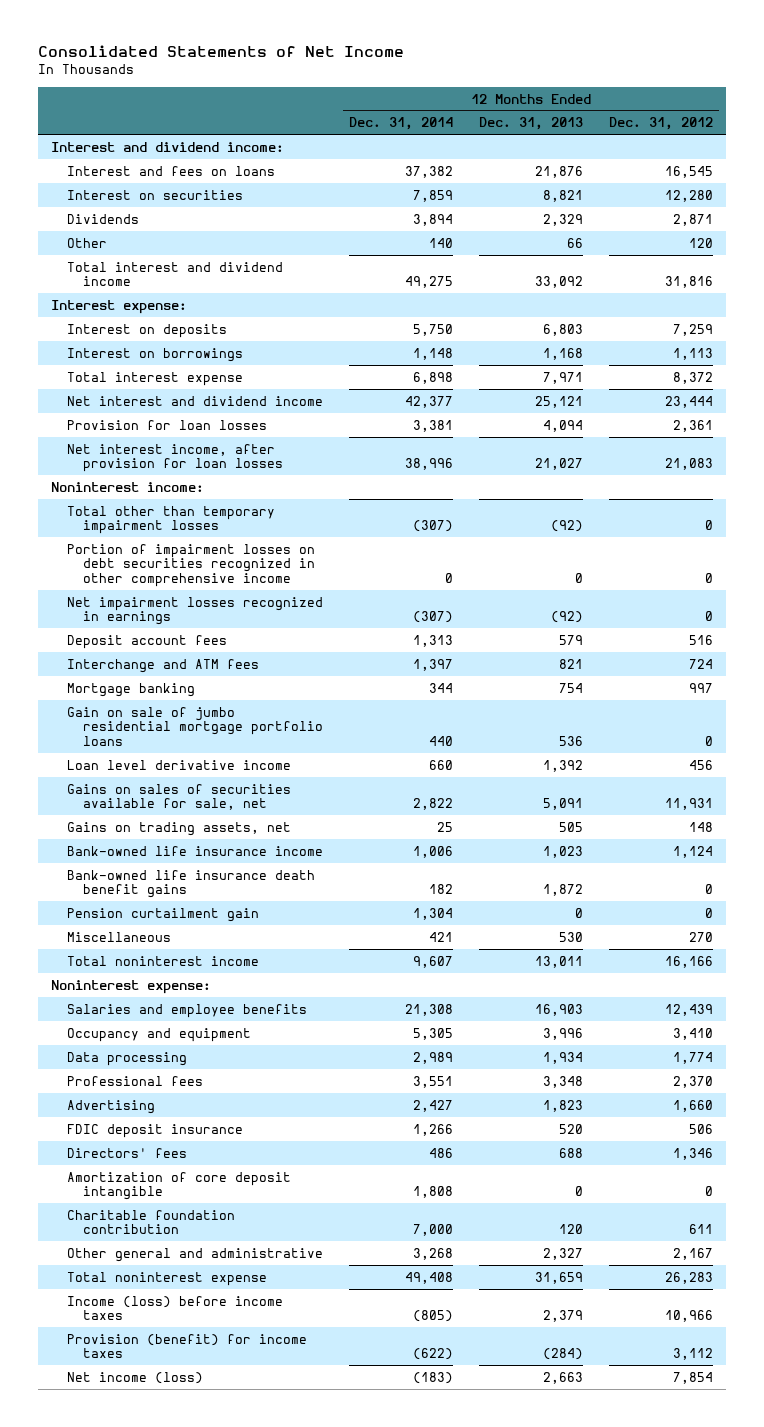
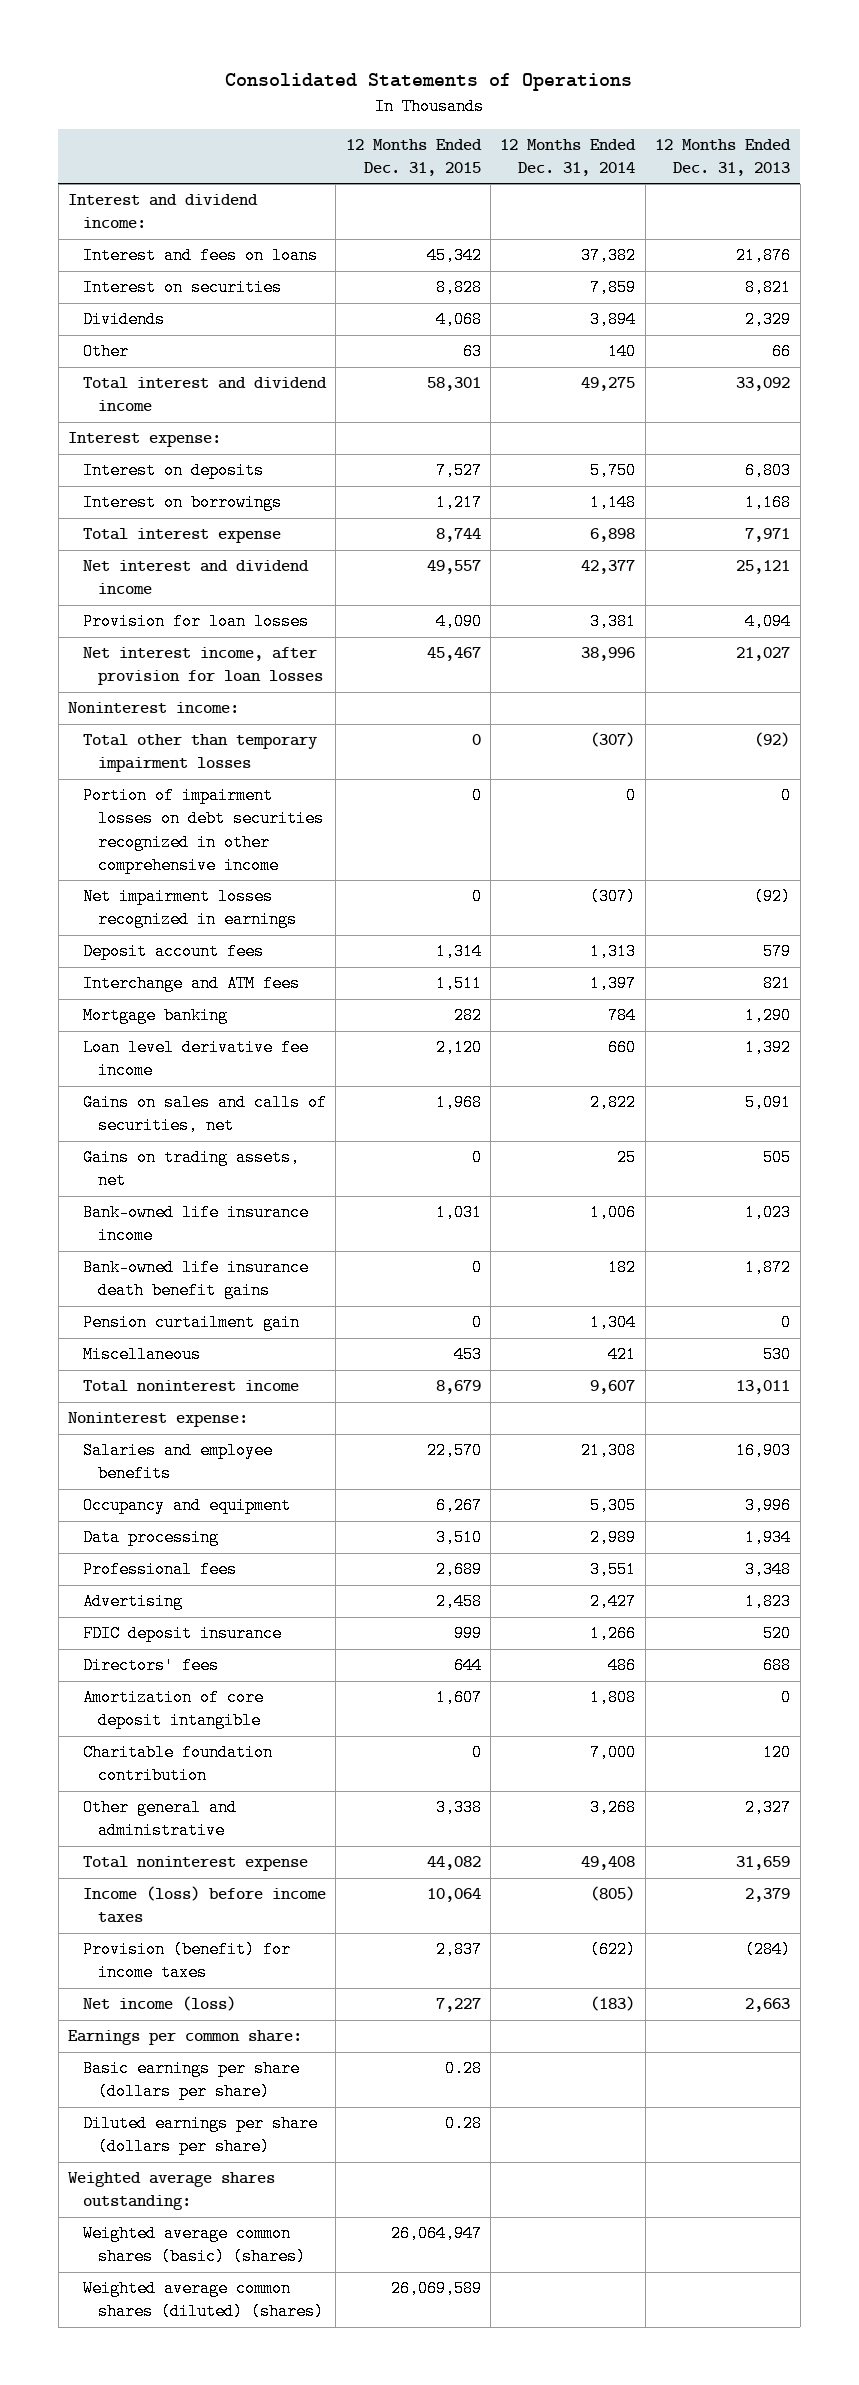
- Consolidated Statements of Net Income
+ Consolidated Statements of Operations
- | 12 Months Ended Dec. 31, 2014 | 12 Months Ended Dec. 31, 2013 | 12 Months Ended Dec. 31, 2012
+ | 12 Months Ended Dec. 31, 2015 | 12 Months Ended Dec. 31, 2014 | 12 Months Ended Dec. 31, 2013
- Mortgage banking | 344 | 754 | 997
- Gain on sale of jumbo residential mortgage portfolio loans | 440 | 536 | 0
- Loan level derivative income | 660 | 1,392 | 456
- Gains on sales of securities available for sale, net | 2,822 | 5,091 | 11,931
+ Mortgage banking | 282 | 784 | 1,290
+ Loan level derivative fee income | 2,120 | 660 | 1,392
+ Gains on sales and calls of securities, net | 1,968 | 2,822 | 5,091
+ Earnings per common share:
+ Basic earnings per share (dollars per share) | 0.28 | |
+ Diluted earnings per share (dollars per share) | 0.28 | |
+ Weighted average shares outstanding:
+ Weighted average common shares (basic) (shares) | 26,064,947 | |
+ Weighted average common shares (diluted) (shares) | 26,069,589 | |

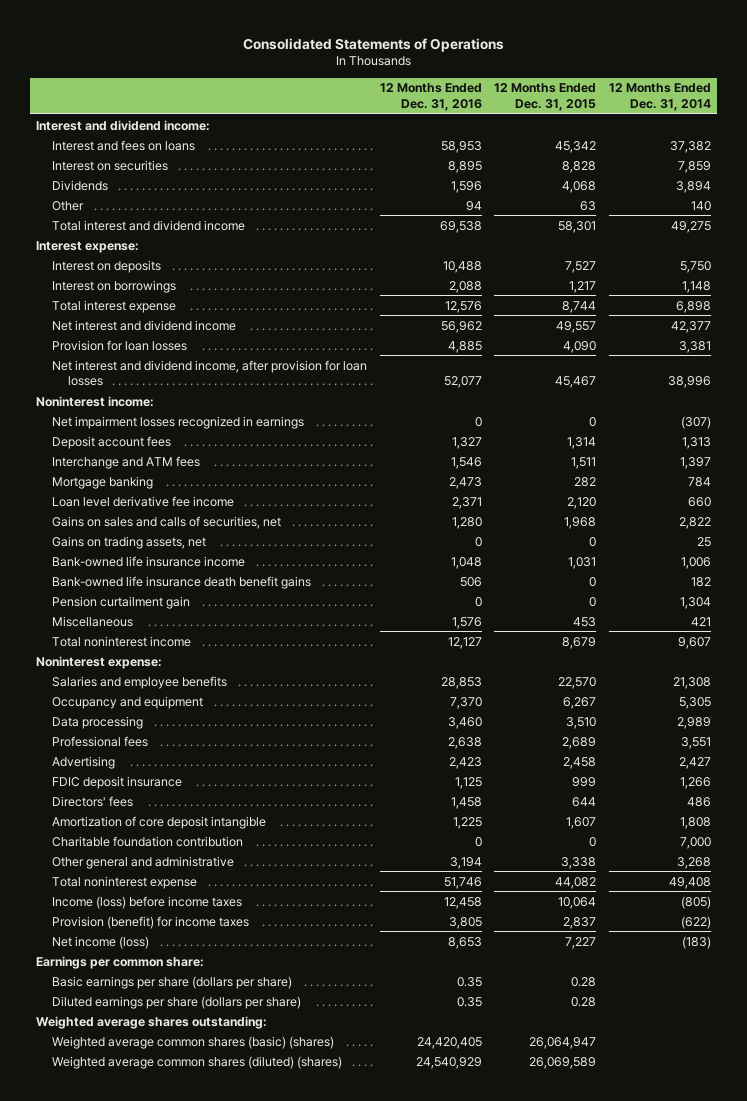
- | 12 Months Ended Dec. 31, 2015 | 12 Months Ended Dec. 31, 2014 | 12 Months Ended Dec. 31, 2013
+ | 12 Months Ended Dec. 31, 2016 | 12 Months Ended Dec. 31, 2015 | 12 Months Ended Dec. 31, 2014
- Net interest income, after provision for loan losses | 45,467 | 38,996 | 21,027
+ Net interest and dividend income, after provision for loan losses | 52,077 | 45,467 | 38,996
- Total other than temporary impairment losses | 0 | (307) | (92)
- Portion of impairment losses on debt securities recognized in other comprehensive income | 0 | 0 | 0

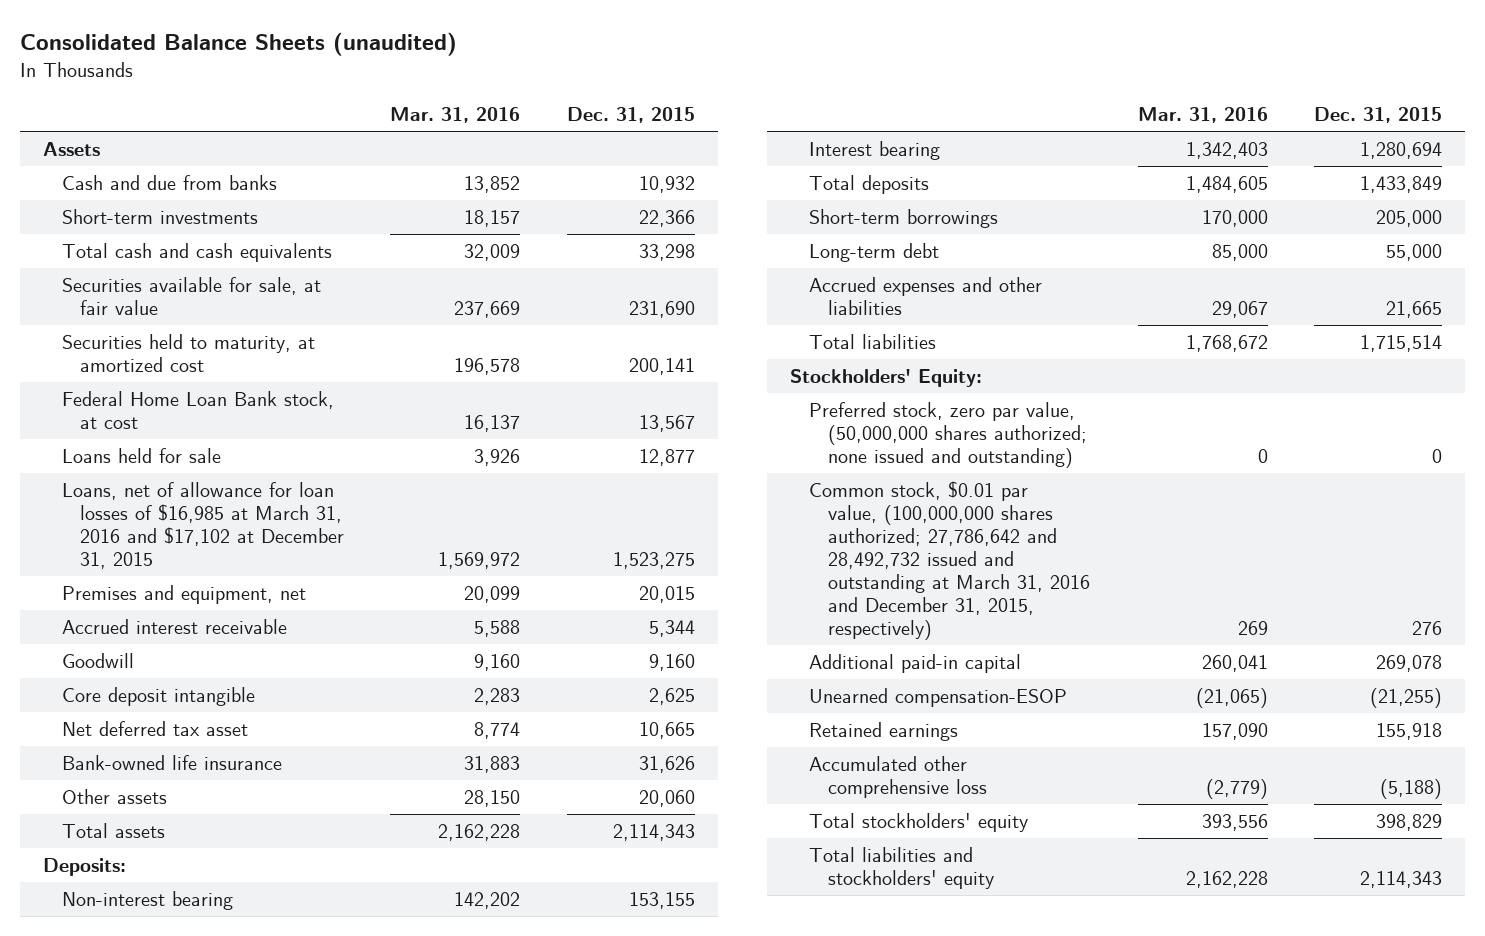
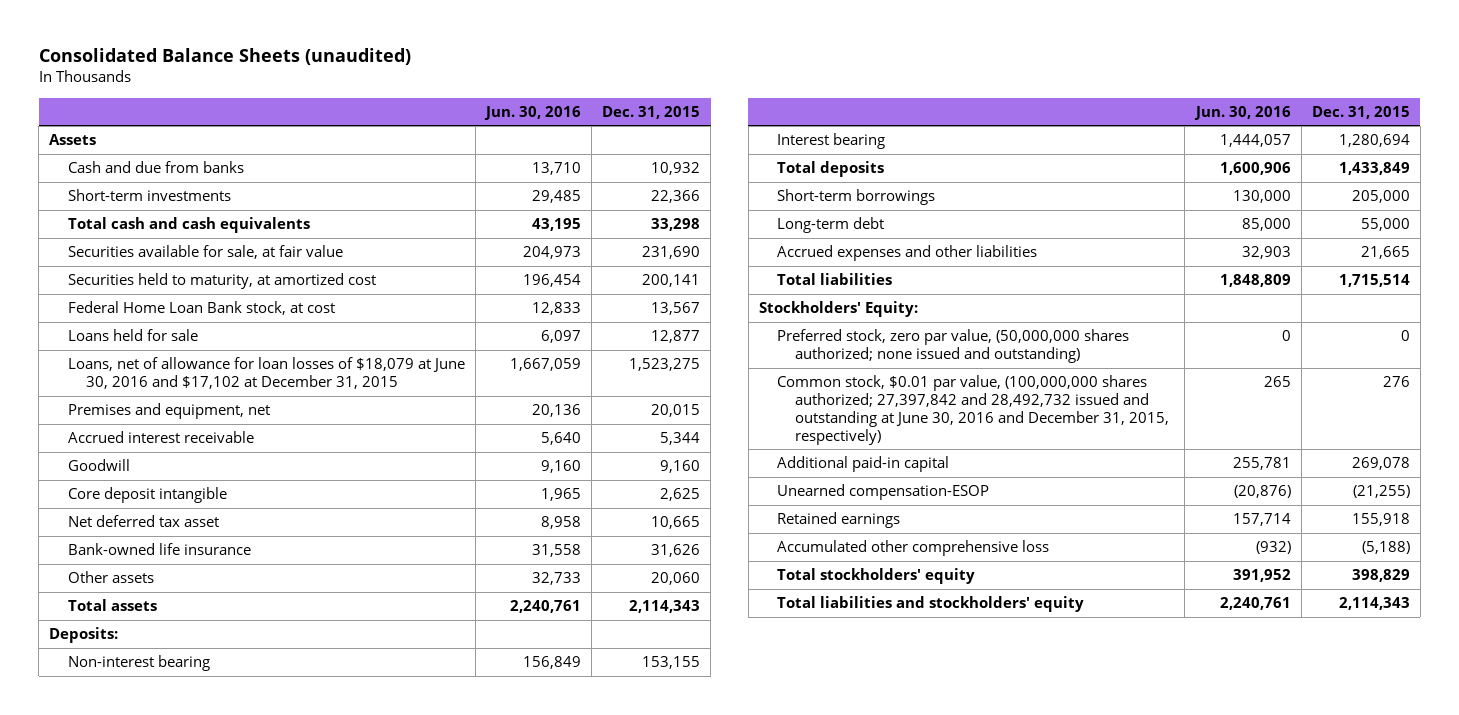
- | Mar. 31, 2016 | Dec. 31, 2015
+ | Jun. 30, 2016 | Dec. 31, 2015
- Loans, net of allowance for loan losses of $16,985 at March 31, 2016 and $17,102 at December 31, 2015 | 1,569,972 | 1,523,275
+ Loans, net of allowance for loan losses of $18,079 at June 30, 2016 and $17,102 at December 31, 2015 | 1,667,059 | 1,523,275
- Common stock, $0.01 par value, (100,000,000 shares authorized; 27,786,642 and 28,492,732 issued and outstanding at March 31, 2016 and December 31, 2015, respectively) | 269 | 276
+ Common stock, $0.01 par value, (100,000,000 shares authorized; 27,397,842 and 28,492,732 issued and outstanding at June 30, 2016 and December 31, 2015, respectively) | 265 | 276

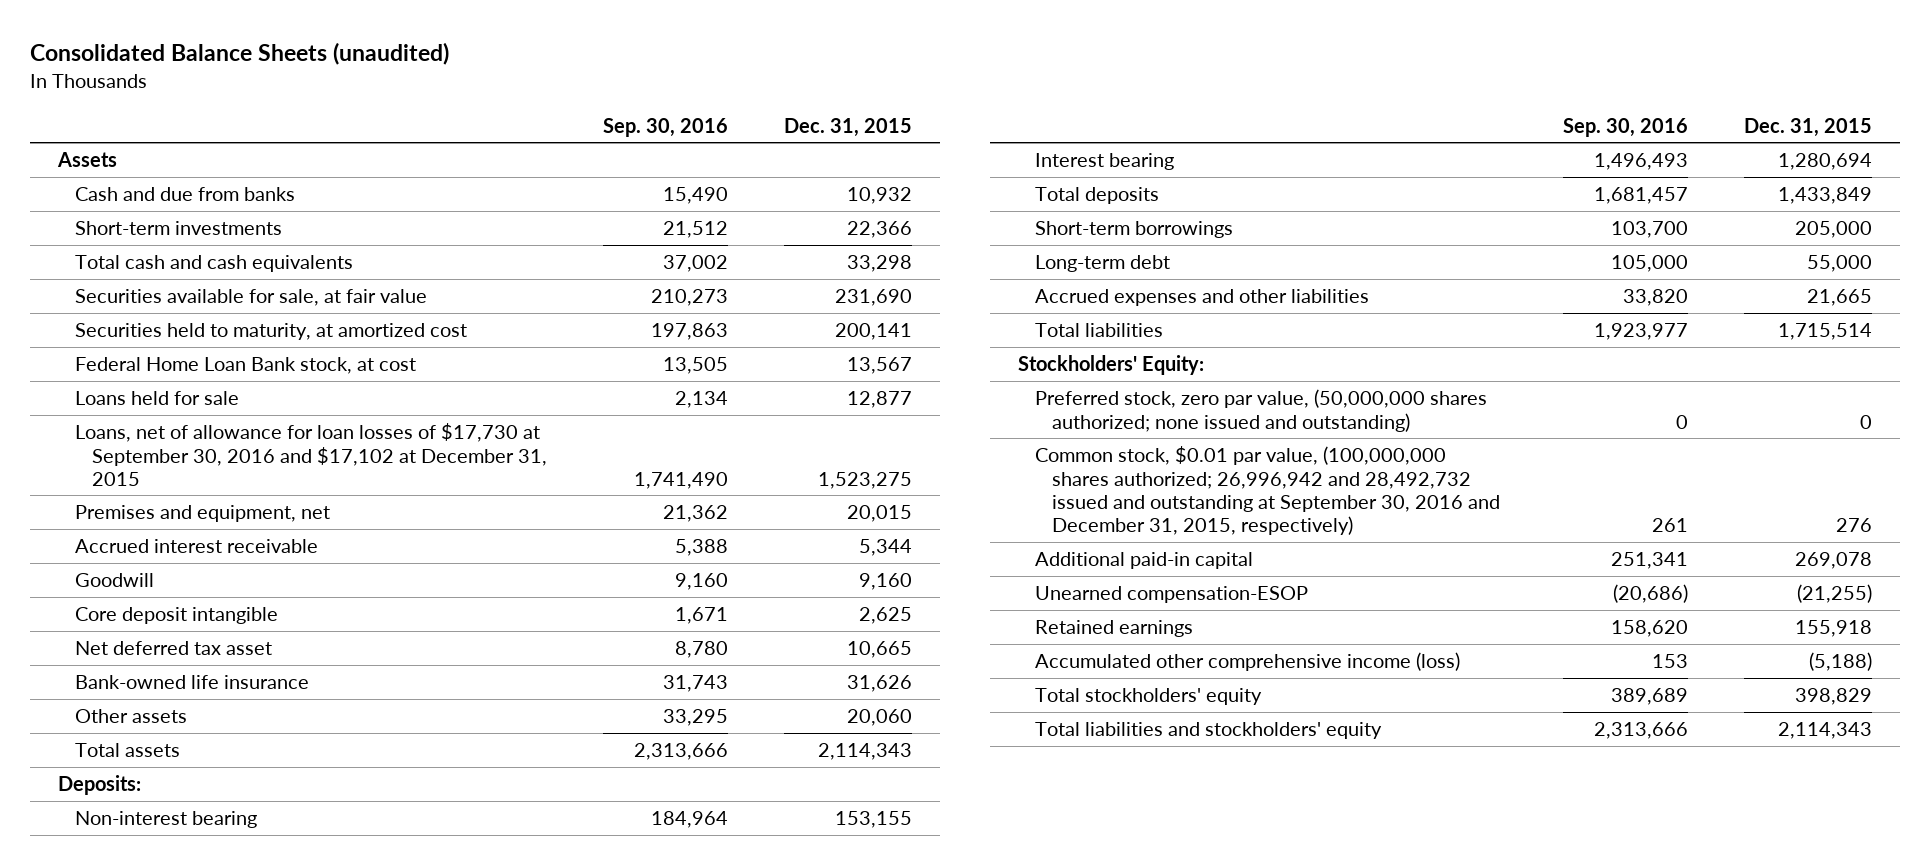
- | Jun. 30, 2016 | Dec. 31, 2015
+ | Sep. 30, 2016 | Dec. 31, 2015
- Loans, net of allowance for loan losses of $18,079 at June 30, 2016 and $17,102 at December 31, 2015 | 1,667,059 | 1,523,275
+ Loans, net of allowance for loan losses of $17,730 at September 30, 2016 and $17,102 at December 31, 2015 | 1,741,490 | 1,523,275
- Common stock, $0.01 par value, (100,000,000 shares authorized; 27,397,842 and 28,492,732 issued and outstanding at June 30, 2016 and December 31, 2015, respectively) | 265 | 276
+ Common stock, $0.01 par value, (100,000,000 shares authorized; 26,996,942 and 28,492,732 issued and outstanding at September 30, 2016 and December 31, 2015, respectively) | 261 | 276
- Accumulated other comprehensive loss | (932) | (5,188)
+ Accumulated other comprehensive income (loss) | 153 | (5,188)

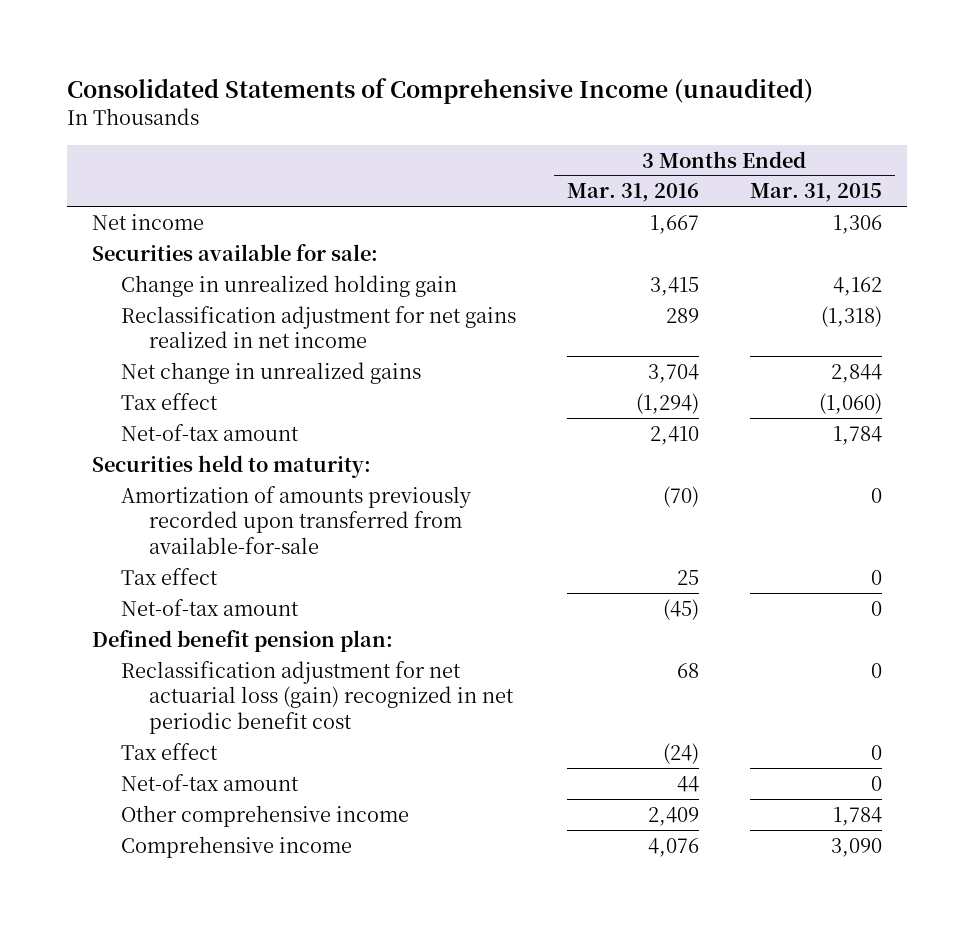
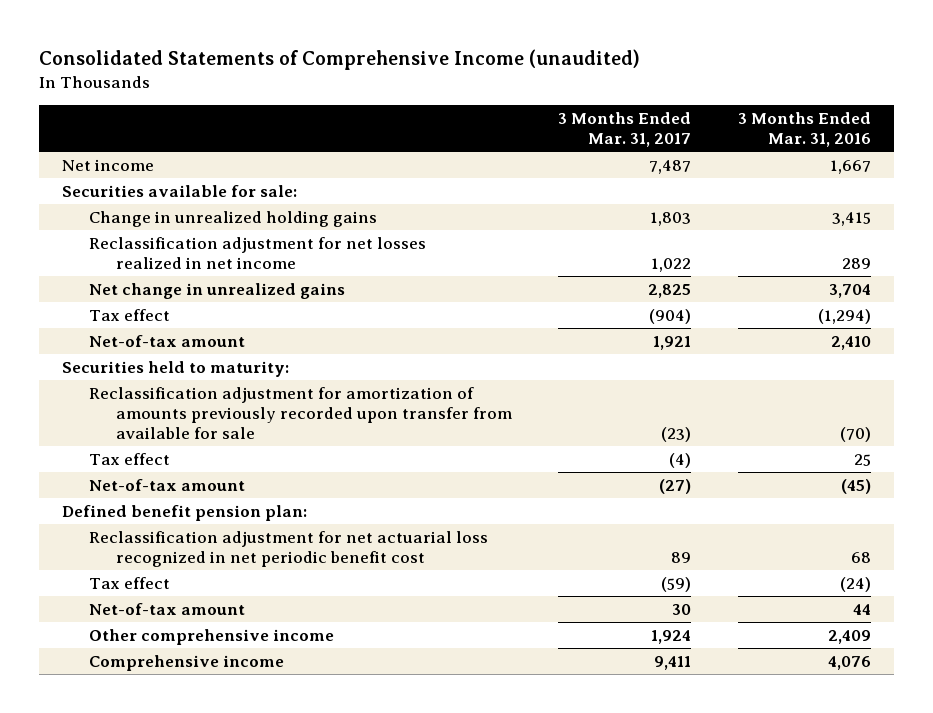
- | 3 Months Ended Mar. 31, 2016 | 3 Months Ended Mar. 31, 2015
+ | 3 Months Ended Mar. 31, 2017 | 3 Months Ended Mar. 31, 2016
- Change in unrealized holding gain | 3,415 | 4,162
- Reclassification adjustment for net gains realized in net income | 289 | (1,318)
+ Change in unrealized holding gains | 1,803 | 3,415
+ Reclassification adjustment for net losses realized in net income | 1,022 | 289
- Amortization of amounts previously recorded upon transferred from available-for-sale | (70) | 0
+ Reclassification adjustment for amortization of amounts previously recorded upon transfer from available for sale | (23) | (70)
- Reclassification adjustment for net actuarial loss (gain) recognized in net periodic benefit cost | 68 | 0
+ Reclassification adjustment for net actuarial loss recognized in net periodic benefit cost | 89 | 68

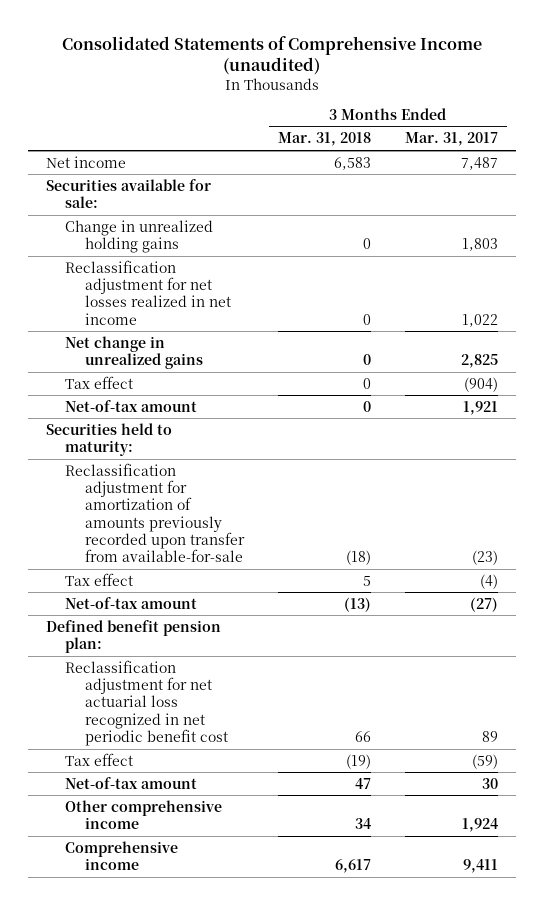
- | 3 Months Ended Mar. 31, 2017 | 3 Months Ended Mar. 31, 2016
+ | 3 Months Ended Mar. 31, 2018 | 3 Months Ended Mar. 31, 2017
- Reclassification adjustment for amortization of amounts previously recorded upon transfer from available for sale | (23) | (70)
+ Reclassification adjustment for amortization of amounts previously recorded upon transfer from available-for-sale | (18) | (23)

